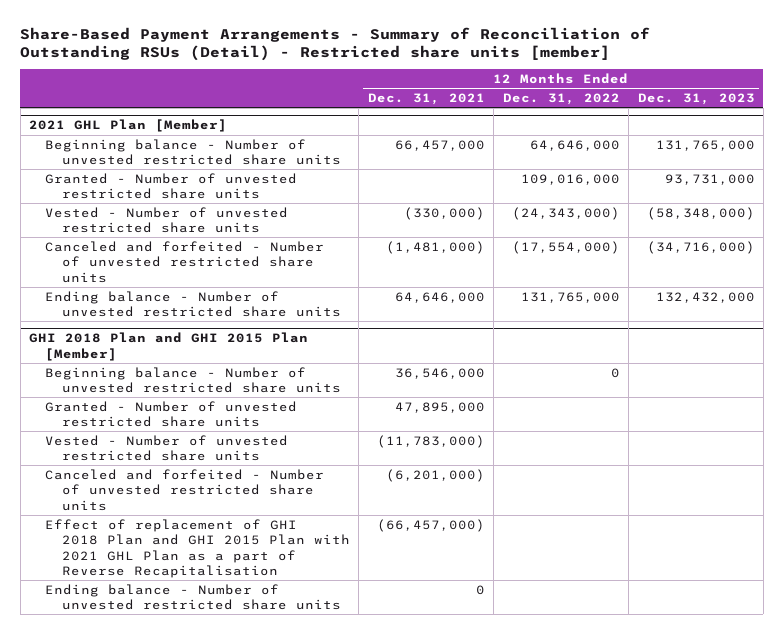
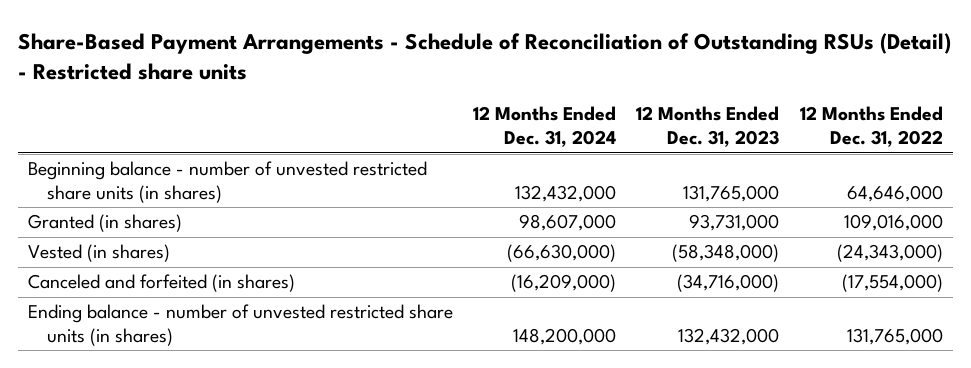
- Share-Based Payment Arrangements - Summary of Reconciliation of Outstanding RSUs (Detail) - Restricted share units [member]
+ Share-Based Payment Arrangements - Schedule of Reconciliation of Outstanding RSUs (Detail) - Restricted share units
- | 12 Months Ended Dec. 31, 2021 | 12 Months Ended Dec. 31, 2022 | 12 Months Ended Dec. 31, 2023
+ | 12 Months Ended Dec. 31, 2024 | 12 Months Ended Dec. 31, 2023 | 12 Months Ended Dec. 31, 2022
- 2021 GHL Plan [Member]
- Beginning balance - Number of unvested restricted share units | 66,457,000 | 64,646,000 | 131,765,000
- Granted - Number of unvested restricted share units | | 109,016,000 | 93,731,000
- Vested - Number of unvested restricted share units | (330,000) | (24,343,000) | (58,348,000)
- Canceled and forfeited - Number of unvested restricted share units | (1,481,000) | (17,554,000) | (34,716,000)
- Ending balance - Number of unvested restricted share units | 64,646,000 | 131,765,000 | 132,432,000
- GHI 2018 Plan and GHI 2015 Plan [Member]
- Beginning balance - Number of unvested restricted share units | 36,546,000 | 0 |
- Granted - Number of unvested restricted share units | 47,895,000 | |
- Vested - Number of unvested restricted share units | (11,783,000) | |
- Canceled and forfeited - Number of unvested restricted share units | (6,201,000) | |
- Effect of replacement of GHI 2018 Plan and GHI 2015 Plan with 2021 GHL Plan as a part of Reverse Recapitalisation | (66,457,000) | |
- Ending balance - Number of unvested restricted share units | 0 | |
+ Beginning balance - number of unvested restricted share units (in shares) | 132,432,000 | 131,765,000 | 64,646,000
+ Granted (in shares) | 98,607,000 | 93,731,000 | 109,016,000
+ Vested (in shares) | (66,630,000) | (58,348,000) | (24,343,000)
+ Canceled and forfeited (in shares) | (16,209,000) | (34,716,000) | (17,554,000)
+ Ending balance - number of unvested restricted share units (in shares) | 148,200,000 | 132,432,000 | 131,765,000

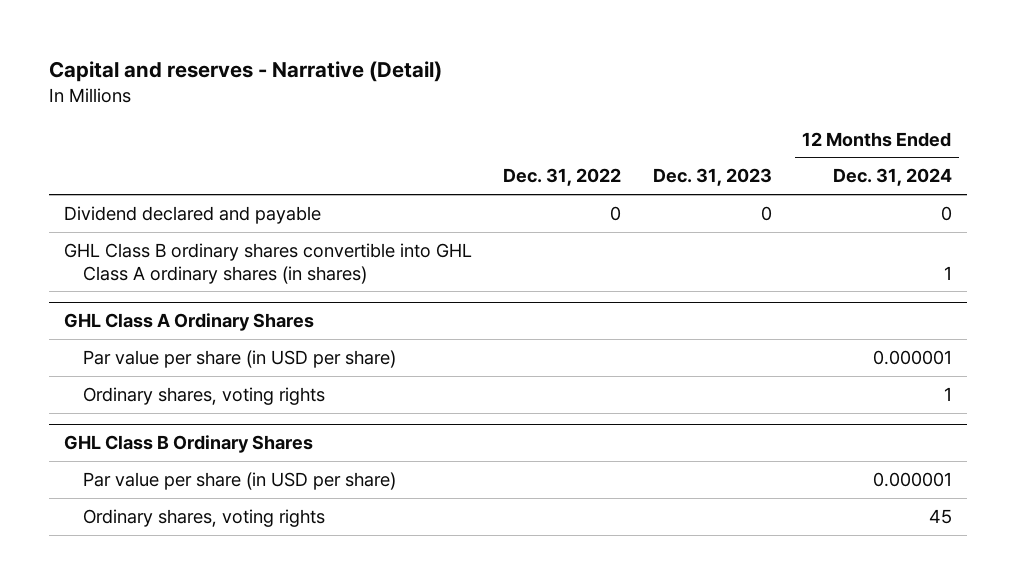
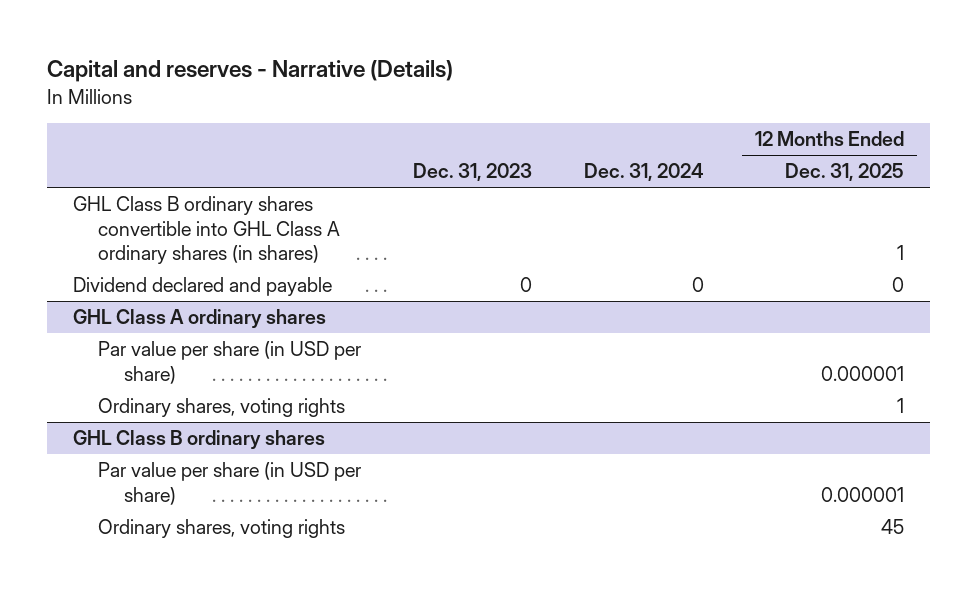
- Capital and reserves - Narrative (Detail)
+ Capital and reserves - Narrative (Details)
- | Dec. 31, 2022 | Dec. 31, 2023 | 12 Months Ended Dec. 31, 2024
+ | Dec. 31, 2023 | Dec. 31, 2024 | 12 Months Ended Dec. 31, 2025
- GHL Class A Ordinary Shares
moved down: Dividend declared and payable | 0 | 0 | 0
+ GHL Class A ordinary shares
- GHL Class B Ordinary Shares
+ GHL Class B ordinary shares

